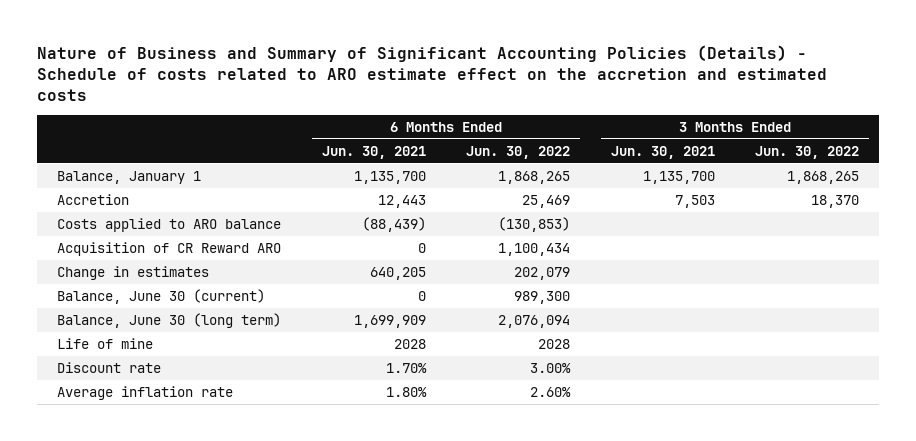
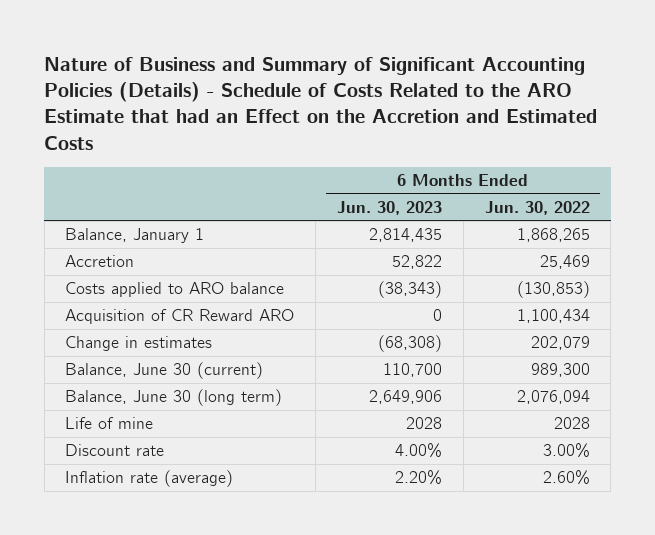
- Nature of Business and Summary of Significant Accounting Policies (Details) - Schedule of costs related to ARO estimate effect on the accretion and estimated costs
+ Nature of Business and Summary of Significant Accounting Policies (Details) - Schedule of Costs Related to the ARO Estimate that had an Effect on the Accretion and Estimated Costs
- | 6 Months Ended Jun. 30, 2021 | 6 Months Ended Jun. 30, 2022 | 3 Months Ended Jun. 30, 2021 | 3 Months Ended Jun. 30, 2022
+ | 6 Months Ended Jun. 30, 2023 | 6 Months Ended Jun. 30, 2022
- Average inflation rate | 1.80% | 2.60% | |
+ Inflation rate (average) | 2.20% | 2.60%

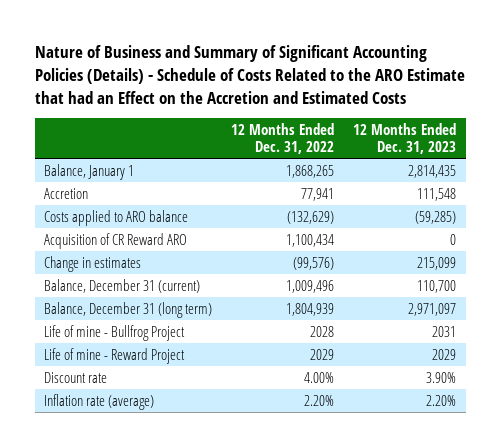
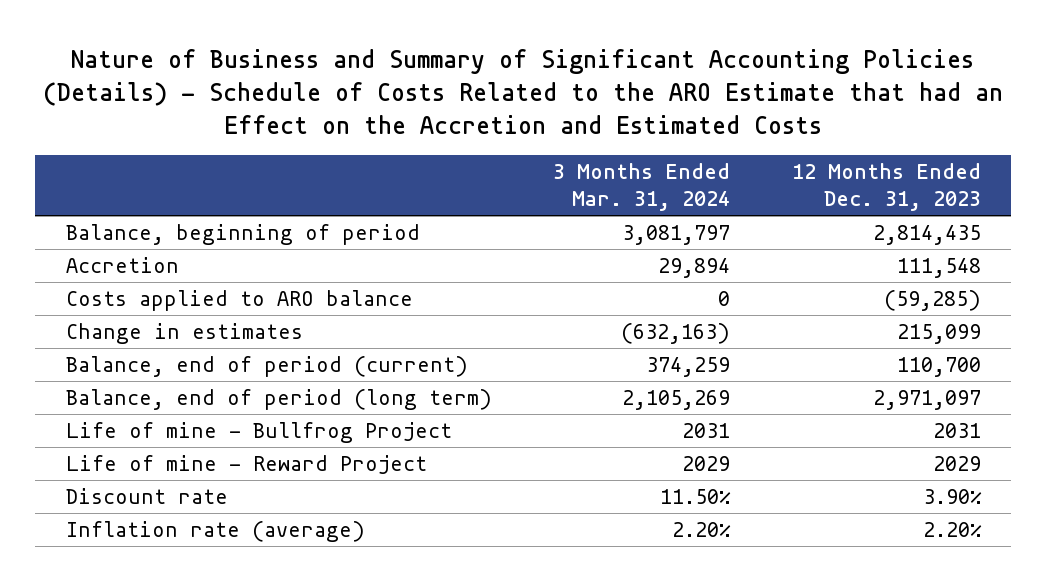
- | 12 Months Ended Dec. 31, 2022 | 12 Months Ended Dec. 31, 2023
+ | 3 Months Ended Mar. 31, 2024 | 12 Months Ended Dec. 31, 2023
- Balance, January 1 | 1,868,265 | 2,814,435
+ Balance, beginning of period | 3,081,797 | 2,814,435
- Acquisition of CR Reward ARO | 1,100,434 | 0
- Balance, December 31 (current) | 1,009,496 | 110,700
- Balance, December 31 (long term) | 1,804,939 | 2,971,097
+ Balance, end of period (current) | 374,259 | 110,700
+ Balance, end of period (long term) | 2,105,269 | 2,971,097

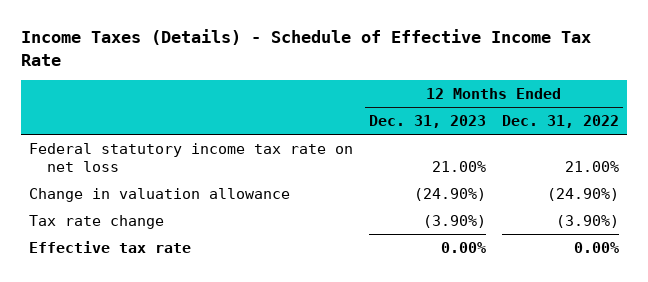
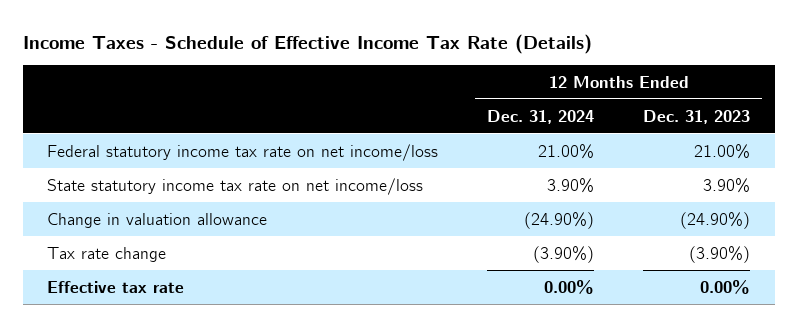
- Income Taxes (Details) - Schedule of Effective Income Tax Rate
+ Income Taxes - Schedule of Effective Income Tax Rate (Details)
- | 12 Months Ended Dec. 31, 2023 | 12 Months Ended Dec. 31, 2022
+ | 12 Months Ended Dec. 31, 2024 | 12 Months Ended Dec. 31, 2023
- Federal statutory income tax rate on net loss | 21.00% | 21.00%
+ Federal statutory income tax rate on net income/loss | 21.00% | 21.00%
+ State statutory income tax rate on net income/loss | 3.90% | 3.90%

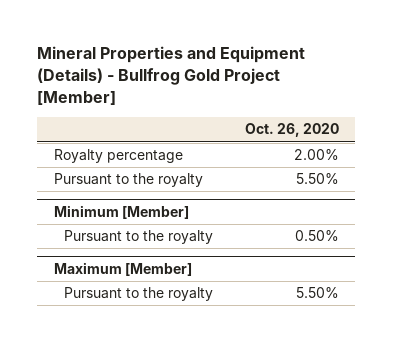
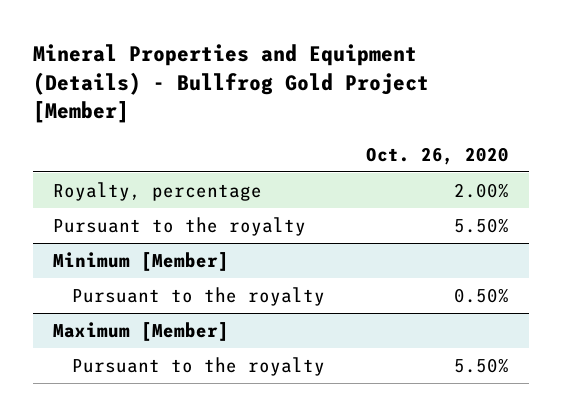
- Royalty percentage | 2.00%
+ Royalty, percentage | 2.00%

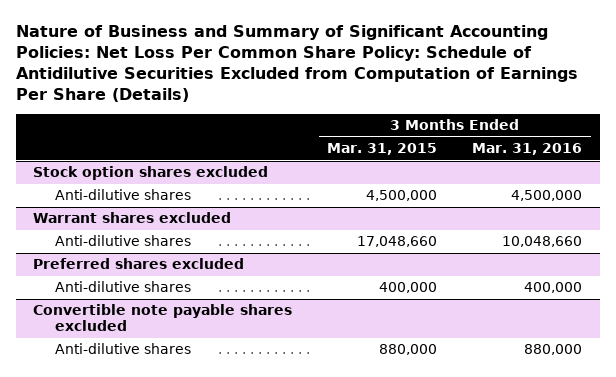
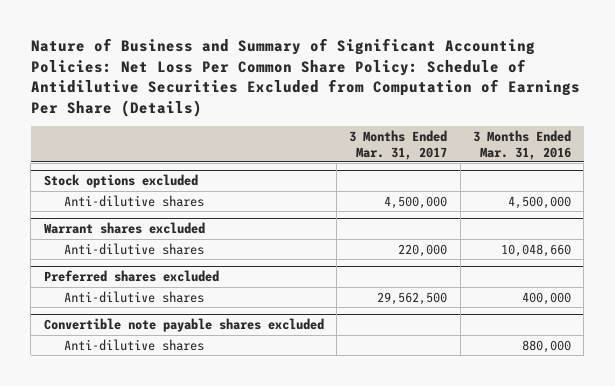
- | 3 Months Ended Mar. 31, 2015 | 3 Months Ended Mar. 31, 2016
+ | 3 Months Ended Mar. 31, 2017 | 3 Months Ended Mar. 31, 2016
- Stock option shares excluded
+ Stock options excluded

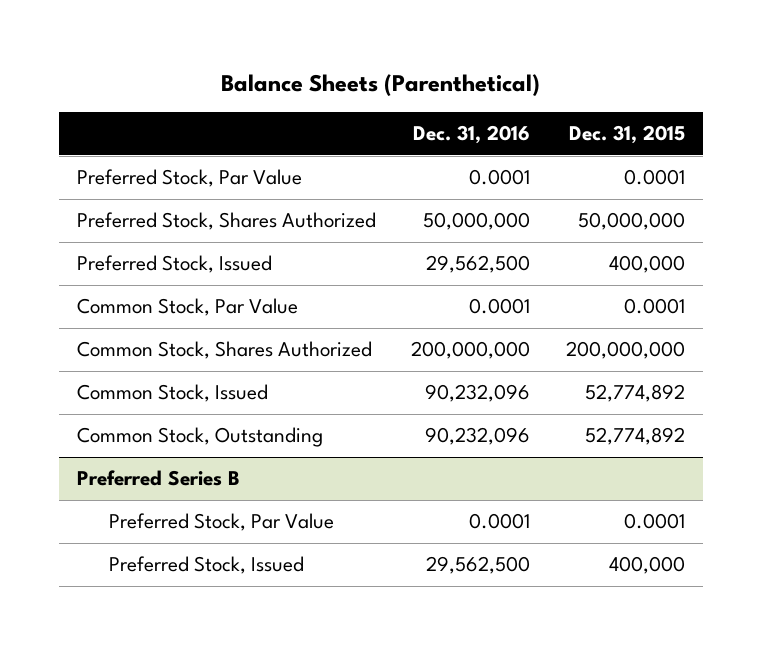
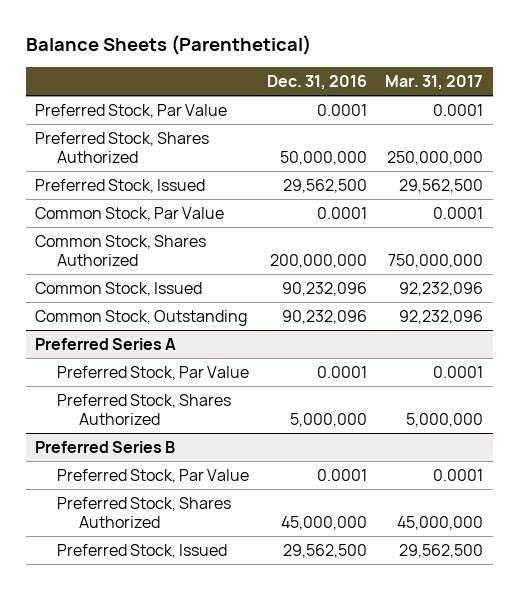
- | Dec. 31, 2016 | Dec. 31, 2015
+ | Dec. 31, 2016 | Mar. 31, 2017
+ Preferred Series A
+ Preferred Stock, Par Value | 0.0001 | 0.0001
+ Preferred Stock, Shares Authorized | 5,000,000 | 5,000,000
@ Preferred Series B
+ Preferred Stock, Shares Authorized | 45,000,000 | 45,000,000

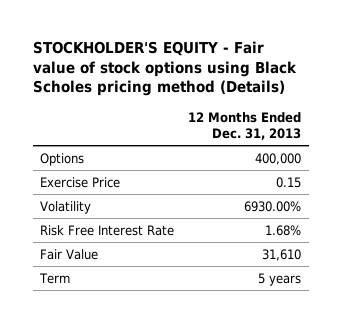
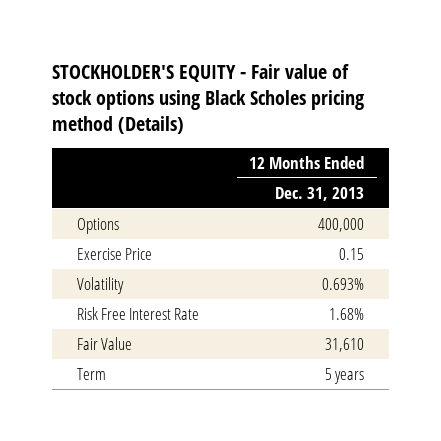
- Volatility | 6930.00%
+ Volatility | 0.693%

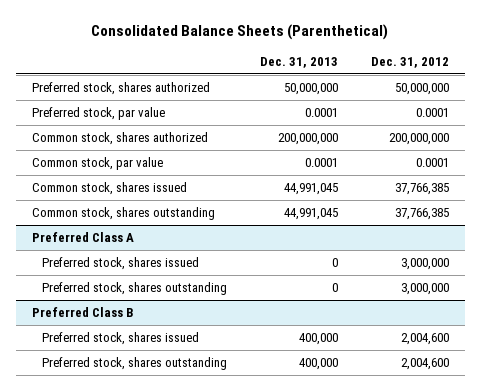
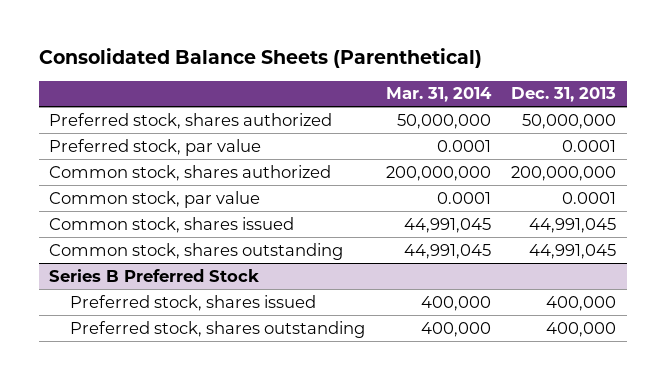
- | Dec. 31, 2013 | Dec. 31, 2012
+ | Mar. 31, 2014 | Dec. 31, 2013
- Preferred Class A
- Preferred stock, shares issued | 0 | 3,000,000
- Preferred stock, shares outstanding | 0 | 3,000,000
- Preferred Class B
+ Series B Preferred Stock

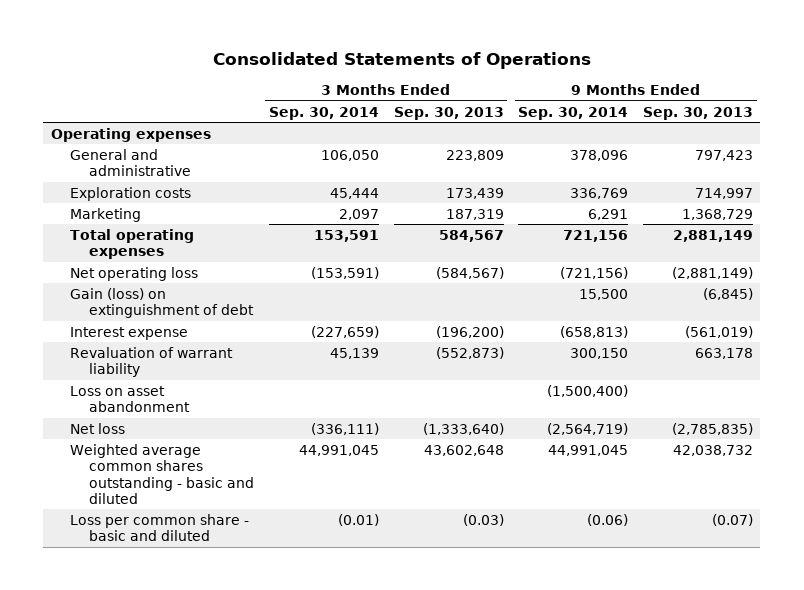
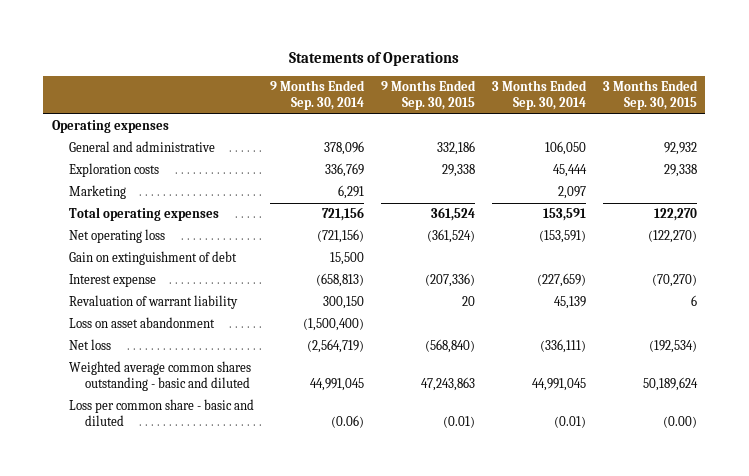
- Consolidated Statements of Operations
+ Statements of Operations
- | 3 Months Ended Sep. 30, 2014 | 3 Months Ended Sep. 30, 2013 | 9 Months Ended Sep. 30, 2014 | 9 Months Ended Sep. 30, 2013
+ | 9 Months Ended Sep. 30, 2014 | 9 Months Ended Sep. 30, 2015 | 3 Months Ended Sep. 30, 2014 | 3 Months Ended Sep. 30, 2015
- Gain (loss) on extinguishment of debt | | | 15,500 | (6,845)
+ Gain on extinguishment of debt | 15,500 | | |

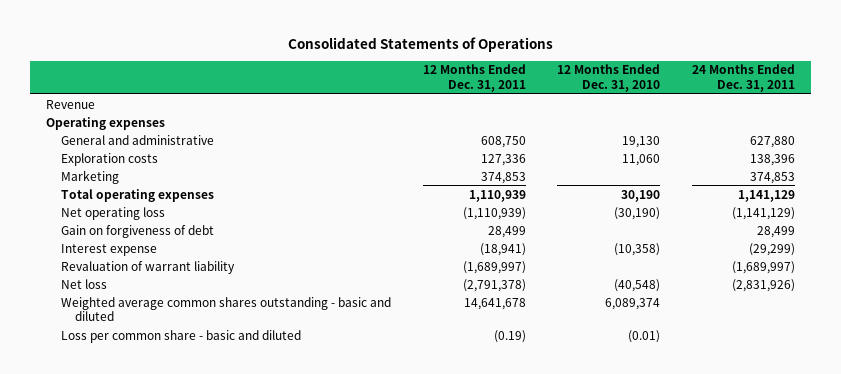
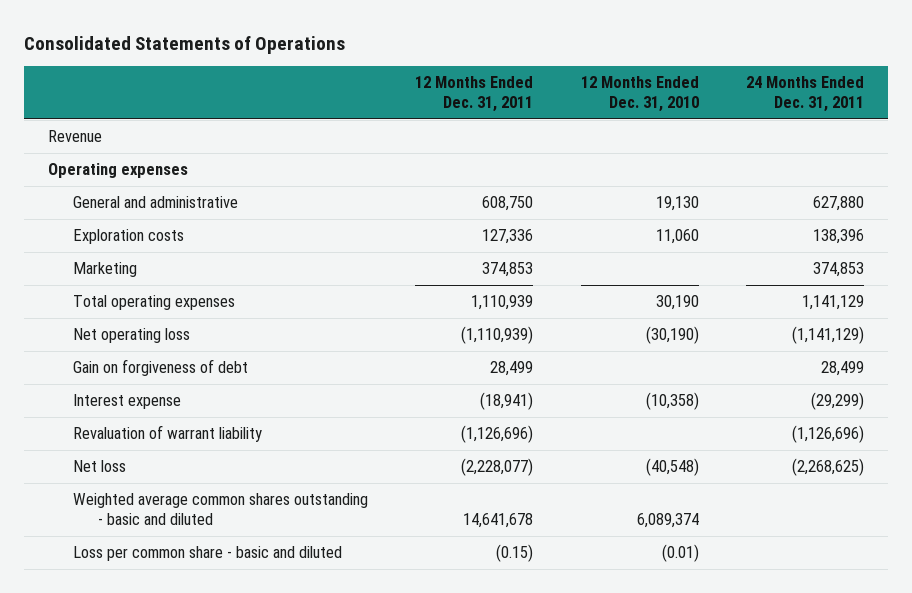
- Revaluation of warrant liability | (1,689,997) | | (1,689,997)
- Net loss | (2,791,378) | (40,548) | (2,831,926)
+ Revaluation of warrant liability | (1,126,696) | | (1,126,696)
+ Net loss | (2,228,077) | (40,548) | (2,268,625)
- Loss per common share - basic and diluted | (0.19) | (0.01) |
+ Loss per common share - basic and diluted | (0.15) | (0.01) |

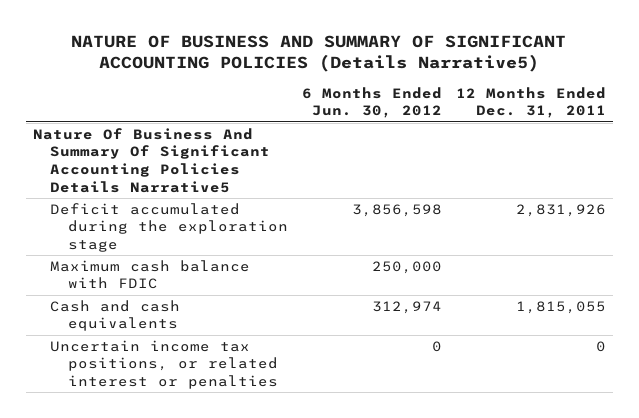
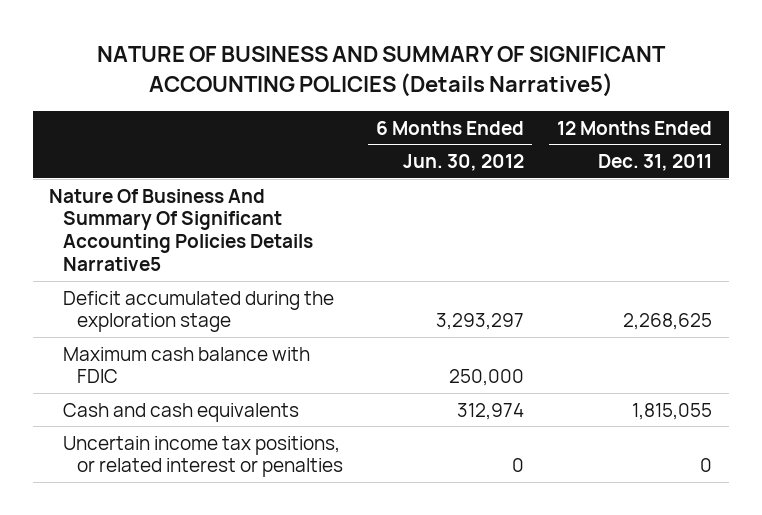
- Deficit accumulated during the exploration stage | 3,856,598 | 2,831,926
+ Deficit accumulated during the exploration stage | 3,293,297 | 2,268,625

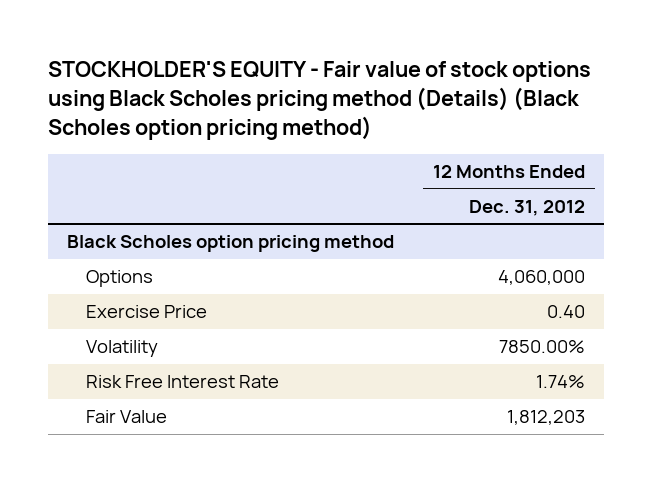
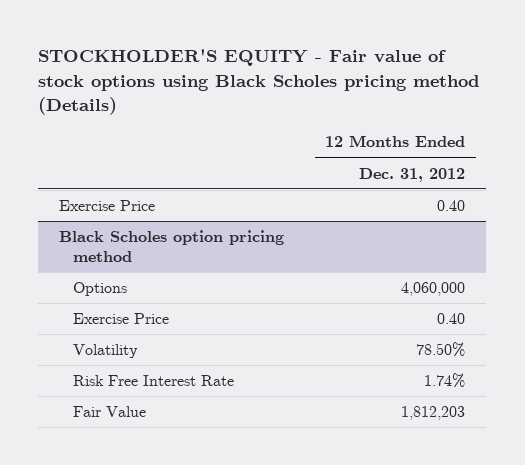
- STOCKHOLDER'S EQUITY - Fair value of stock options using Black Scholes pricing method (Details) (Black Scholes option pricing method)
+ STOCKHOLDER'S EQUITY - Fair value of stock options using Black Scholes pricing method (Details)
+ Exercise Price | 0.40
@ Black Scholes option pricing method
- Volatility | 7850.00%
+ Volatility | 78.50%

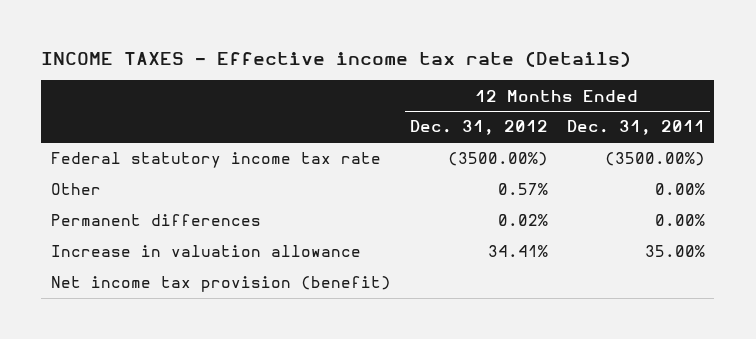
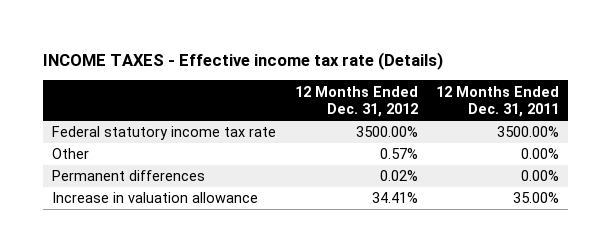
- Federal statutory income tax rate | (3500.00%) | (3500.00%)
+ Federal statutory income tax rate | 3500.00% | 3500.00%
- Net income tax provision (benefit)

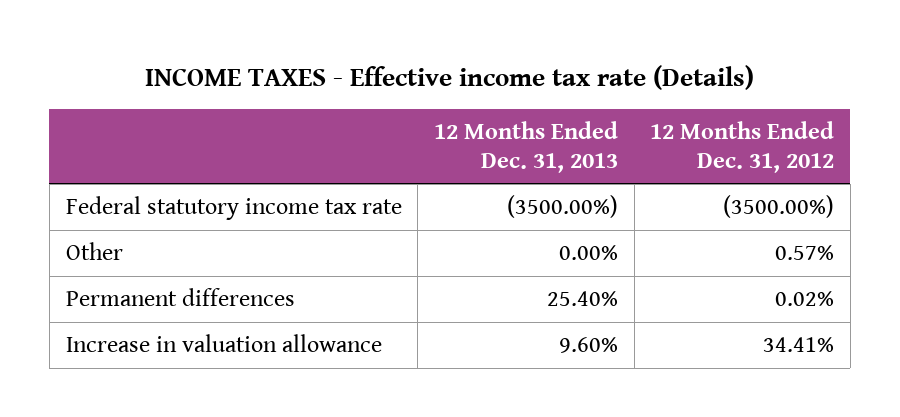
- | 12 Months Ended Dec. 31, 2012 | 12 Months Ended Dec. 31, 2011
+ | 12 Months Ended Dec. 31, 2013 | 12 Months Ended Dec. 31, 2012
- Federal statutory income tax rate | 3500.00% | 3500.00%
+ Federal statutory income tax rate | (3500.00%) | (3500.00%)

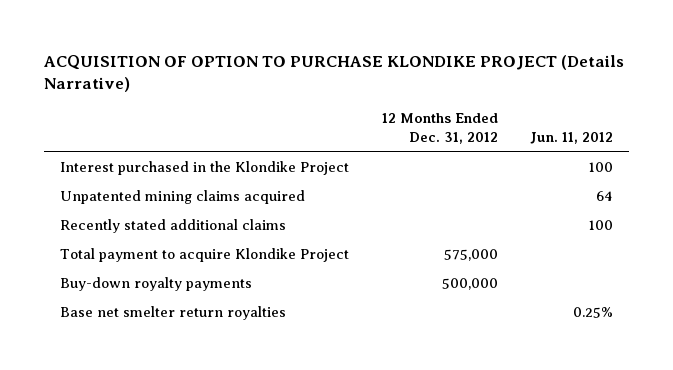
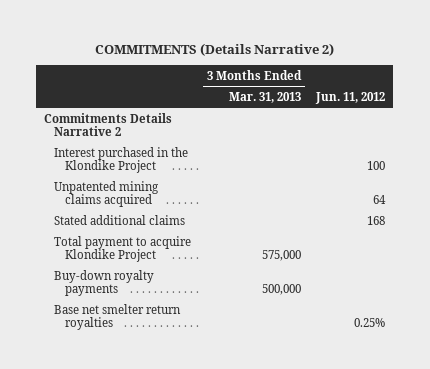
- ACQUISITION OF OPTION TO PURCHASE KLONDIKE PROJECT (Details Narrative)
+ COMMITMENTS (Details Narrative 2)
- | 12 Months Ended Dec. 31, 2012 | Jun. 11, 2012
+ | 3 Months Ended Mar. 31, 2013 | Jun. 11, 2012
+ Commitments Details Narrative 2
- Recently stated additional claims | | 100
+ Stated additional claims | | 168

